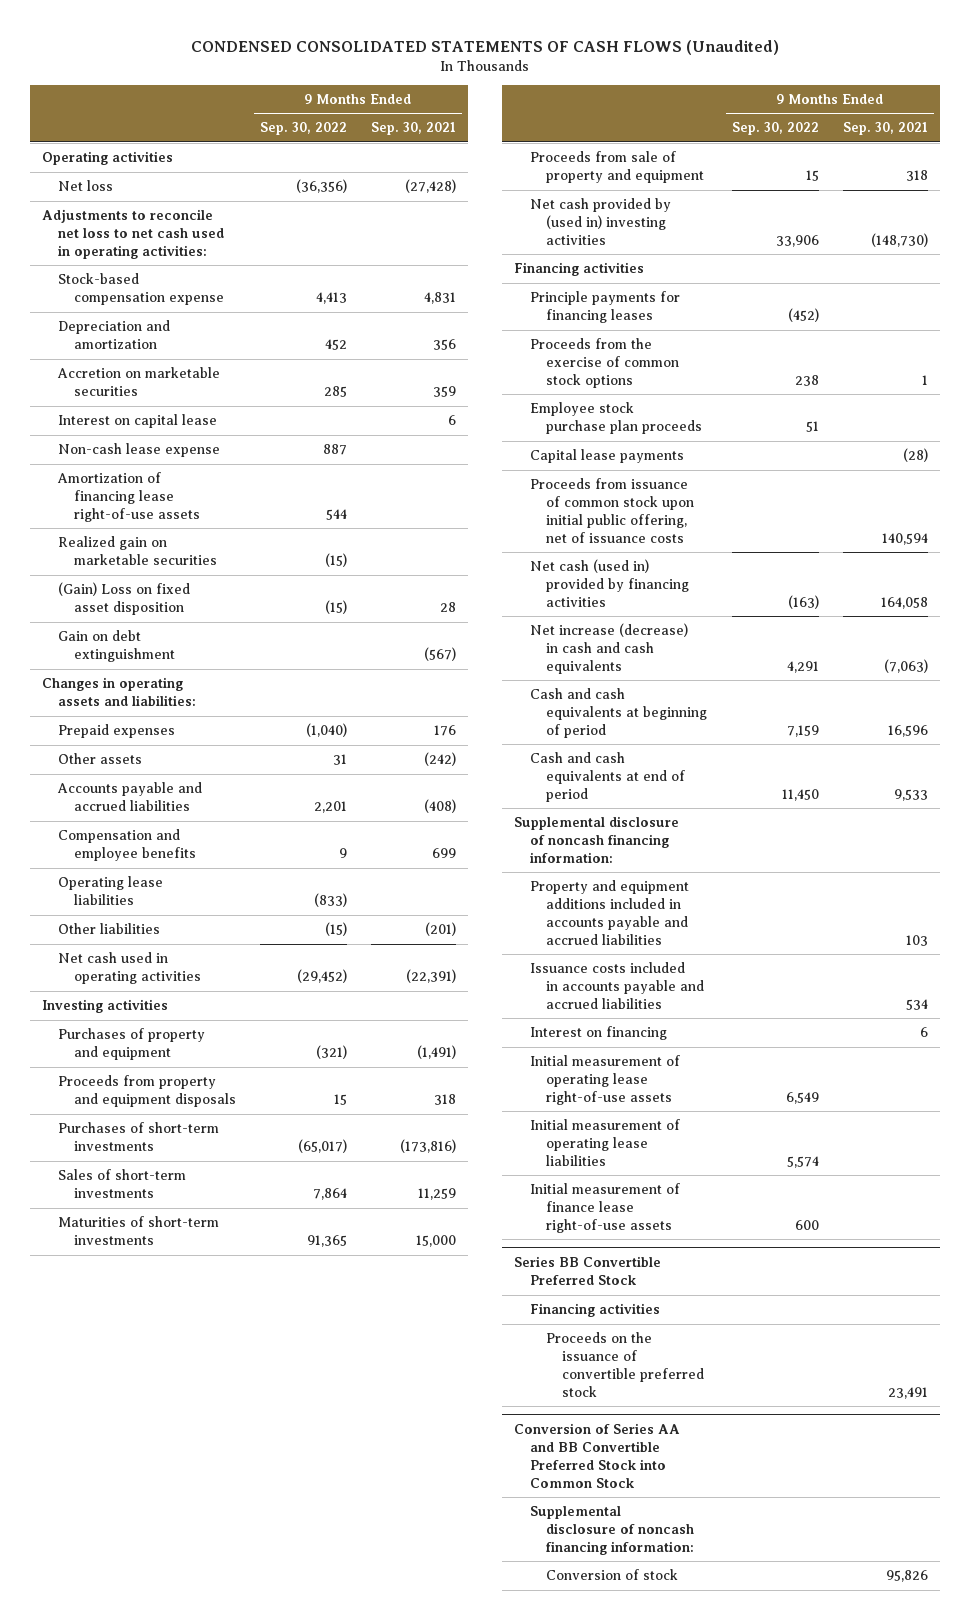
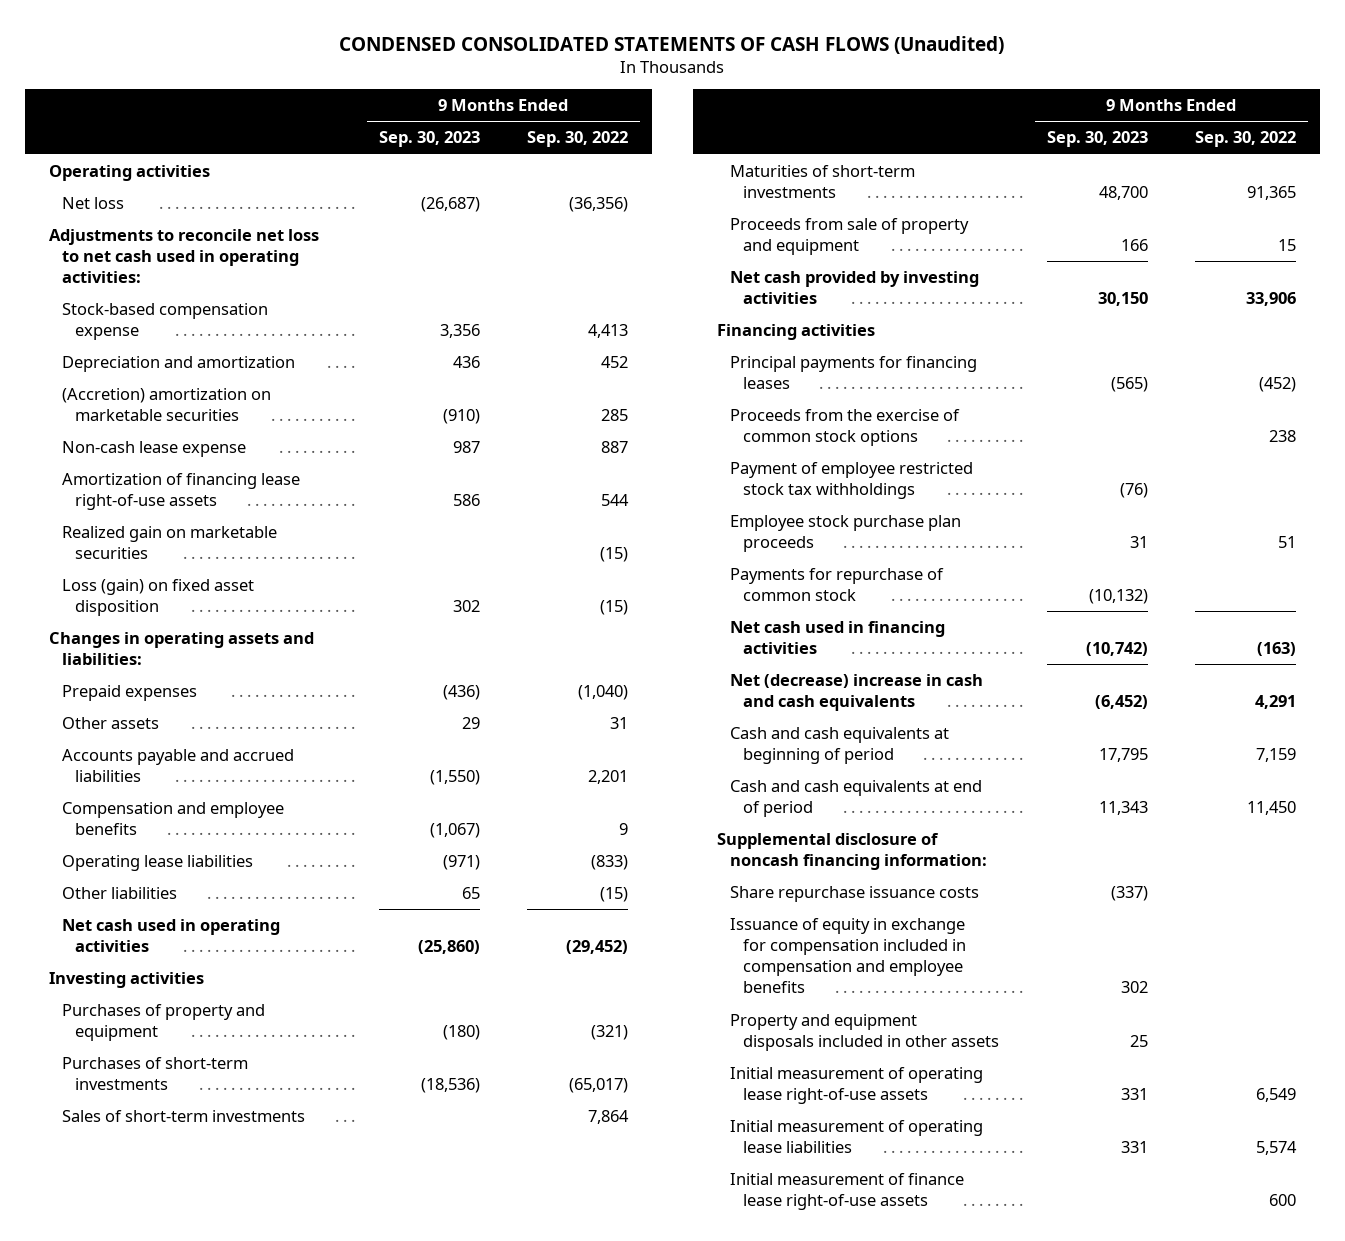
- | 9 Months Ended Sep. 30, 2022 | 9 Months Ended Sep. 30, 2021
+ | 9 Months Ended Sep. 30, 2023 | 9 Months Ended Sep. 30, 2022
- Accretion on marketable securities | 285 | 359
- Interest on capital lease | | 6
+ (Accretion) amortization on marketable securities | (910) | 285
- (Gain) Loss on fixed asset disposition | (15) | 28
- Gain on debt extinguishment | | (567)
+ Loss (gain) on fixed asset disposition | 302 | (15)
- Proceeds from property and equipment disposals | 15 | 318
- Net cash provided by (used in) investing activities | 33,906 | (148,730)
+ Net cash provided by investing activities | 30,150 | 33,906
- Principle payments for financing leases | (452) |
+ Principal payments for financing leases | (565) | (452)
+ Payment of employee restricted stock tax withholdings | (76) |
- Capital lease payments | | (28)
- Proceeds from issuance of common stock upon initial public offering, net of issuance costs | | 140,594
- Net cash (used in) provided by financing activities | (163) | 164,058
- Net increase (decrease) in cash and cash equivalents | 4,291 | (7,063)
+ Payments for repurchase of common stock | (10,132) |
+ Net cash used in financing activities | (10,742) | (163)
+ Net (decrease) increase in cash and cash equivalents | (6,452) | 4,291
- Property and equipment additions included in accounts payable and accrued liabilities | | 103
- Issuance costs included in accounts payable and accrued liabilities | | 534
- Interest on financing | | 6
+ Share repurchase issuance costs | (337) |
+ Issuance of equity in exchange for compensation included in compensation and employee benefits | 302 |
+ Property and equipment disposals included in other assets | 25 |
- Series BB Convertible Preferred Stock
- Financing activities
- Proceeds on the issuance of convertible preferred stock | | 23,491
- Conversion of Series AA and BB Convertible Preferred Stock into Common Stock
- Supplemental disclosure of noncash financing information:
- Conversion of stock | | 95,826

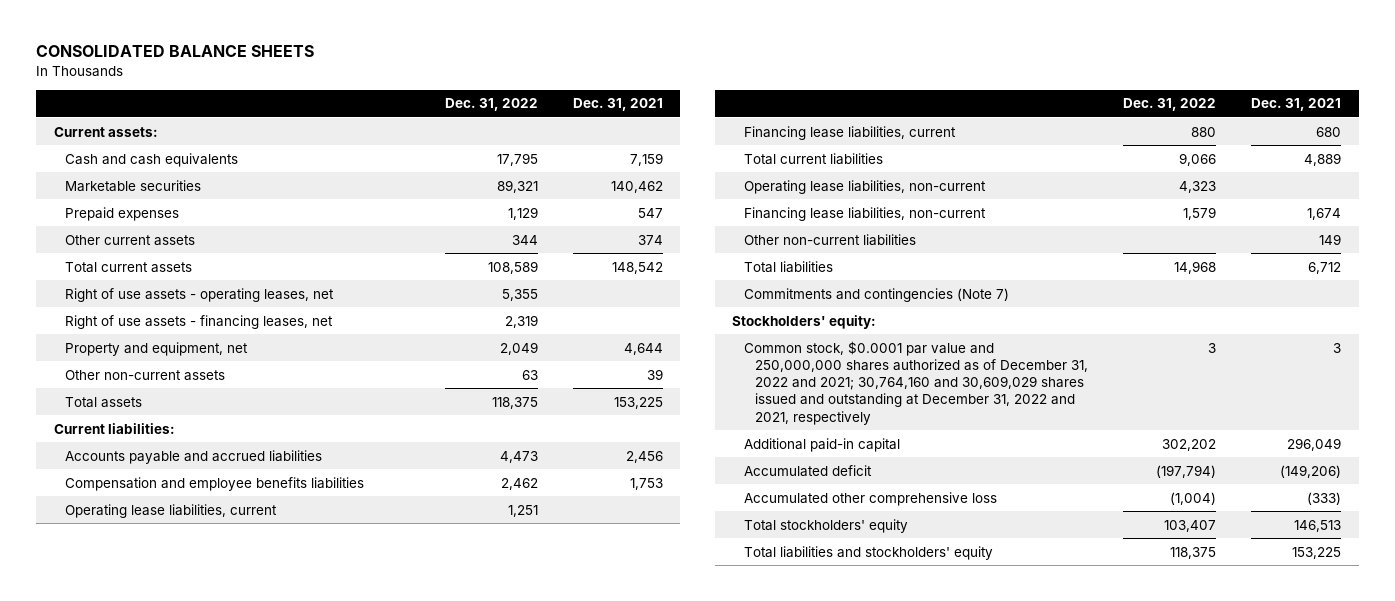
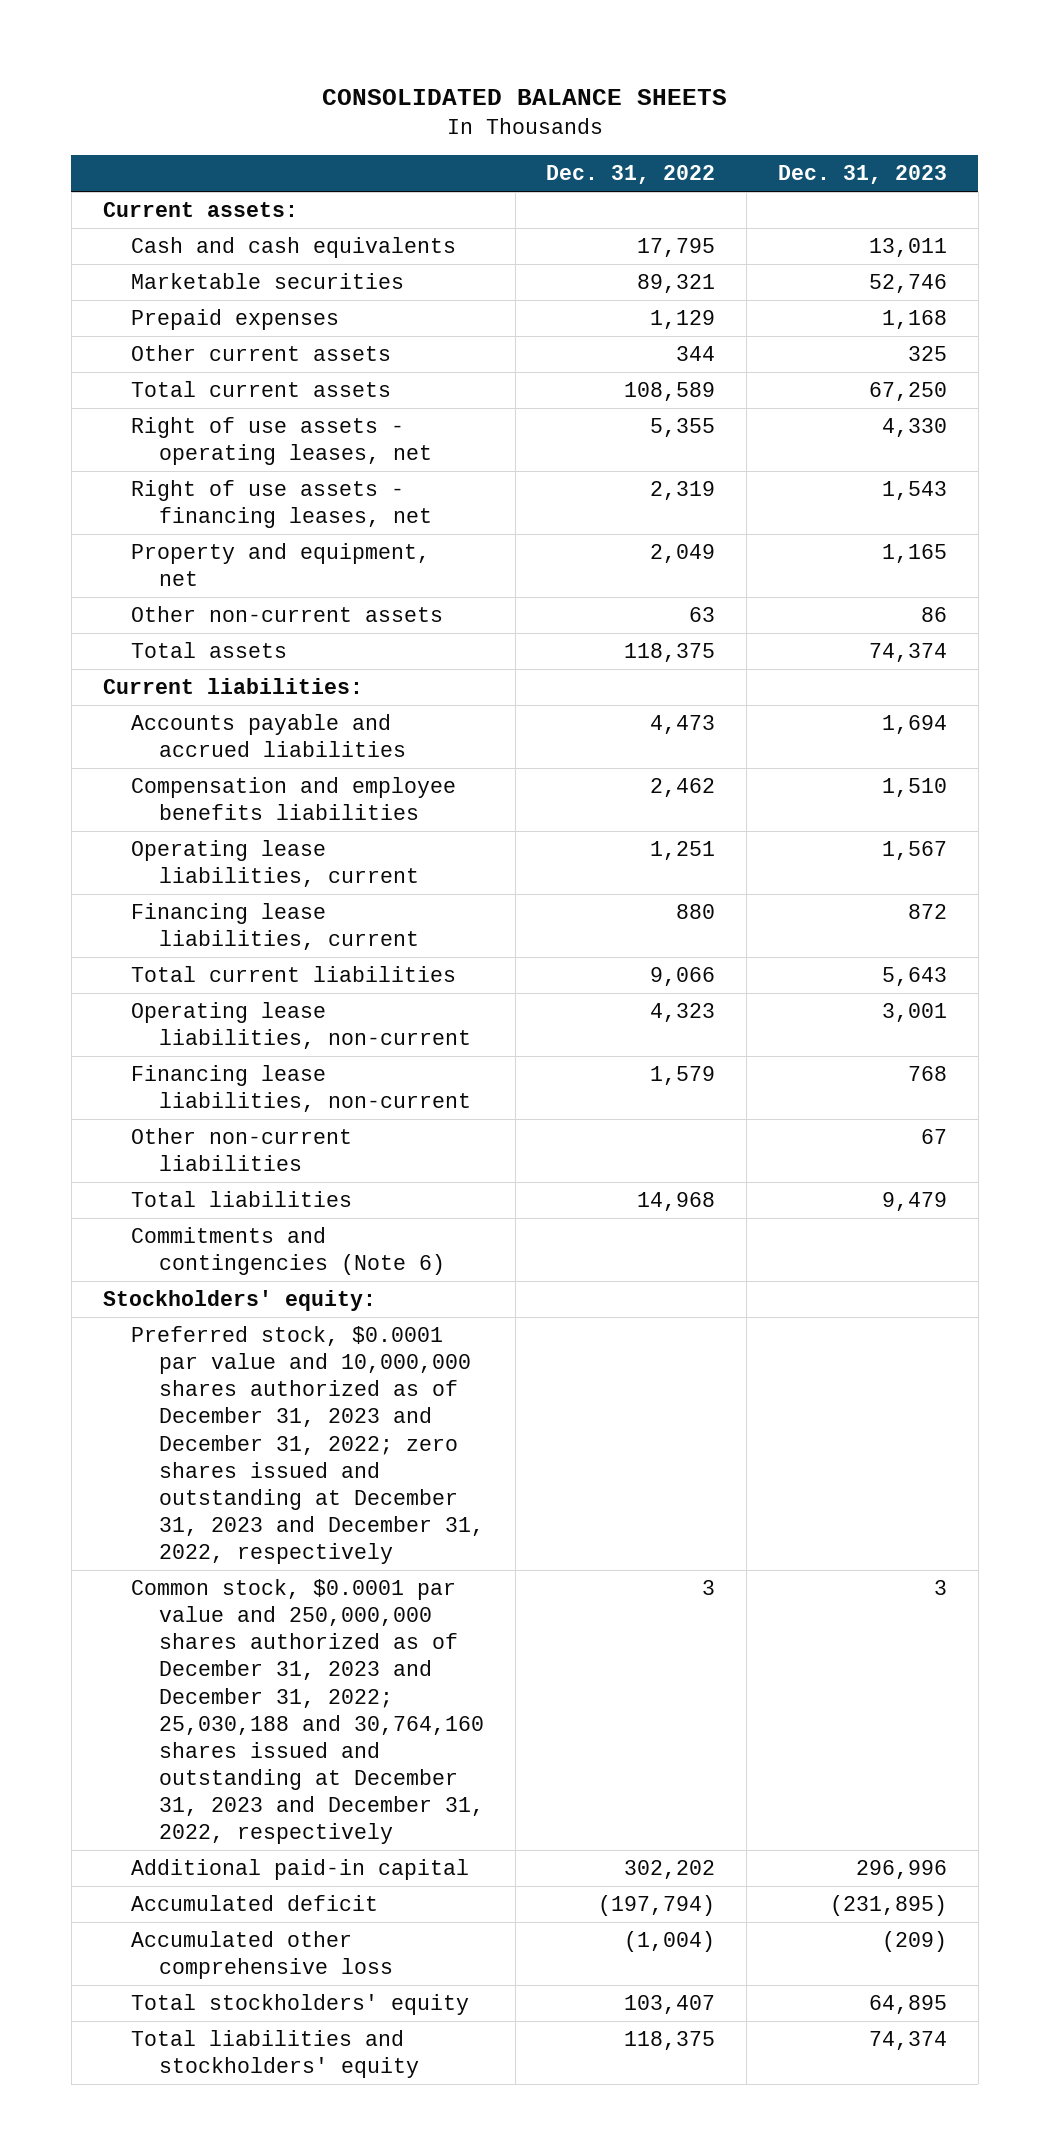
- | Dec. 31, 2022 | Dec. 31, 2021
+ | Dec. 31, 2022 | Dec. 31, 2023
- Commitments and contingencies (Note 7)
+ Commitments and contingencies (Note 6)
- Common stock, $0.0001 par value and 250,000,000 shares authorized as of December 31, 2022 and 2021; 30,764,160 and 30,609,029 shares issued and outstanding at December 31, 2022 and 2021, respectively | 3 | 3
+ Preferred stock, $0.0001 par value and 10,000,000 shares authorized as of December 31, 2023 and December 31, 2022; zero shares issued and outstanding at December 31, 2023 and December 31, 2022, respectively
+ Common stock, $0.0001 par value and 250,000,000 shares authorized as of December 31, 2023 and December 31, 2022; 25,030,188 and 30,764,160 shares issued and outstanding at December 31, 2023 and December 31, 2022, respectively | 3 | 3

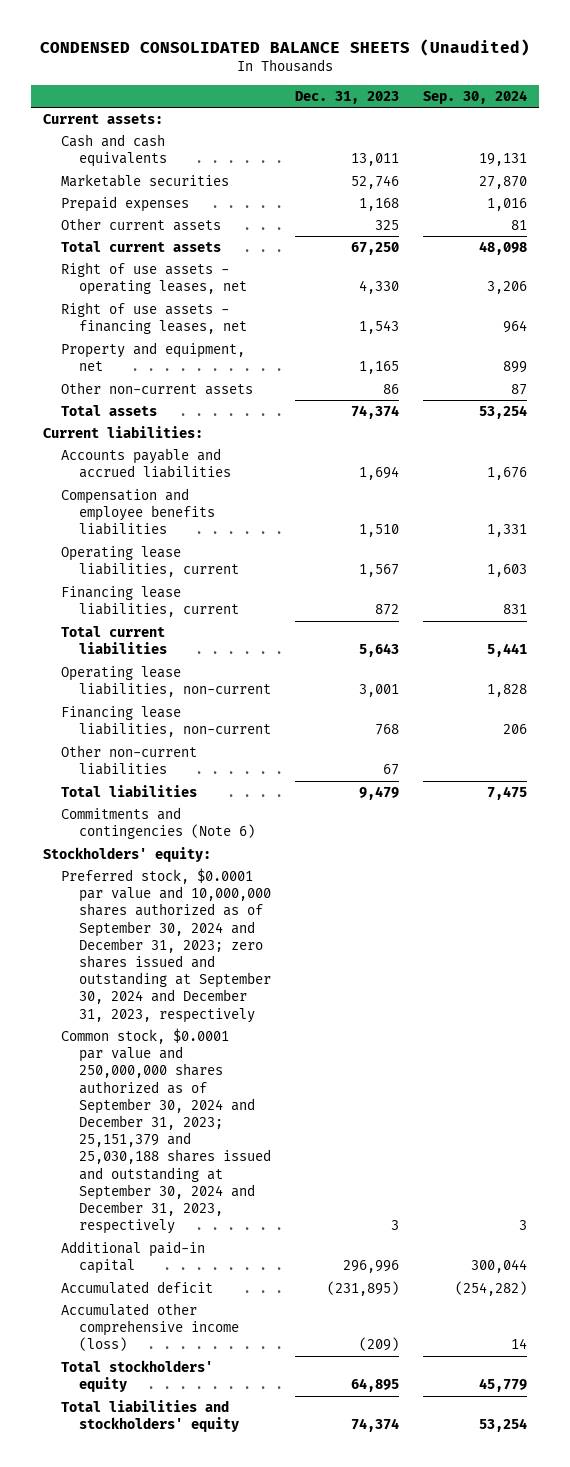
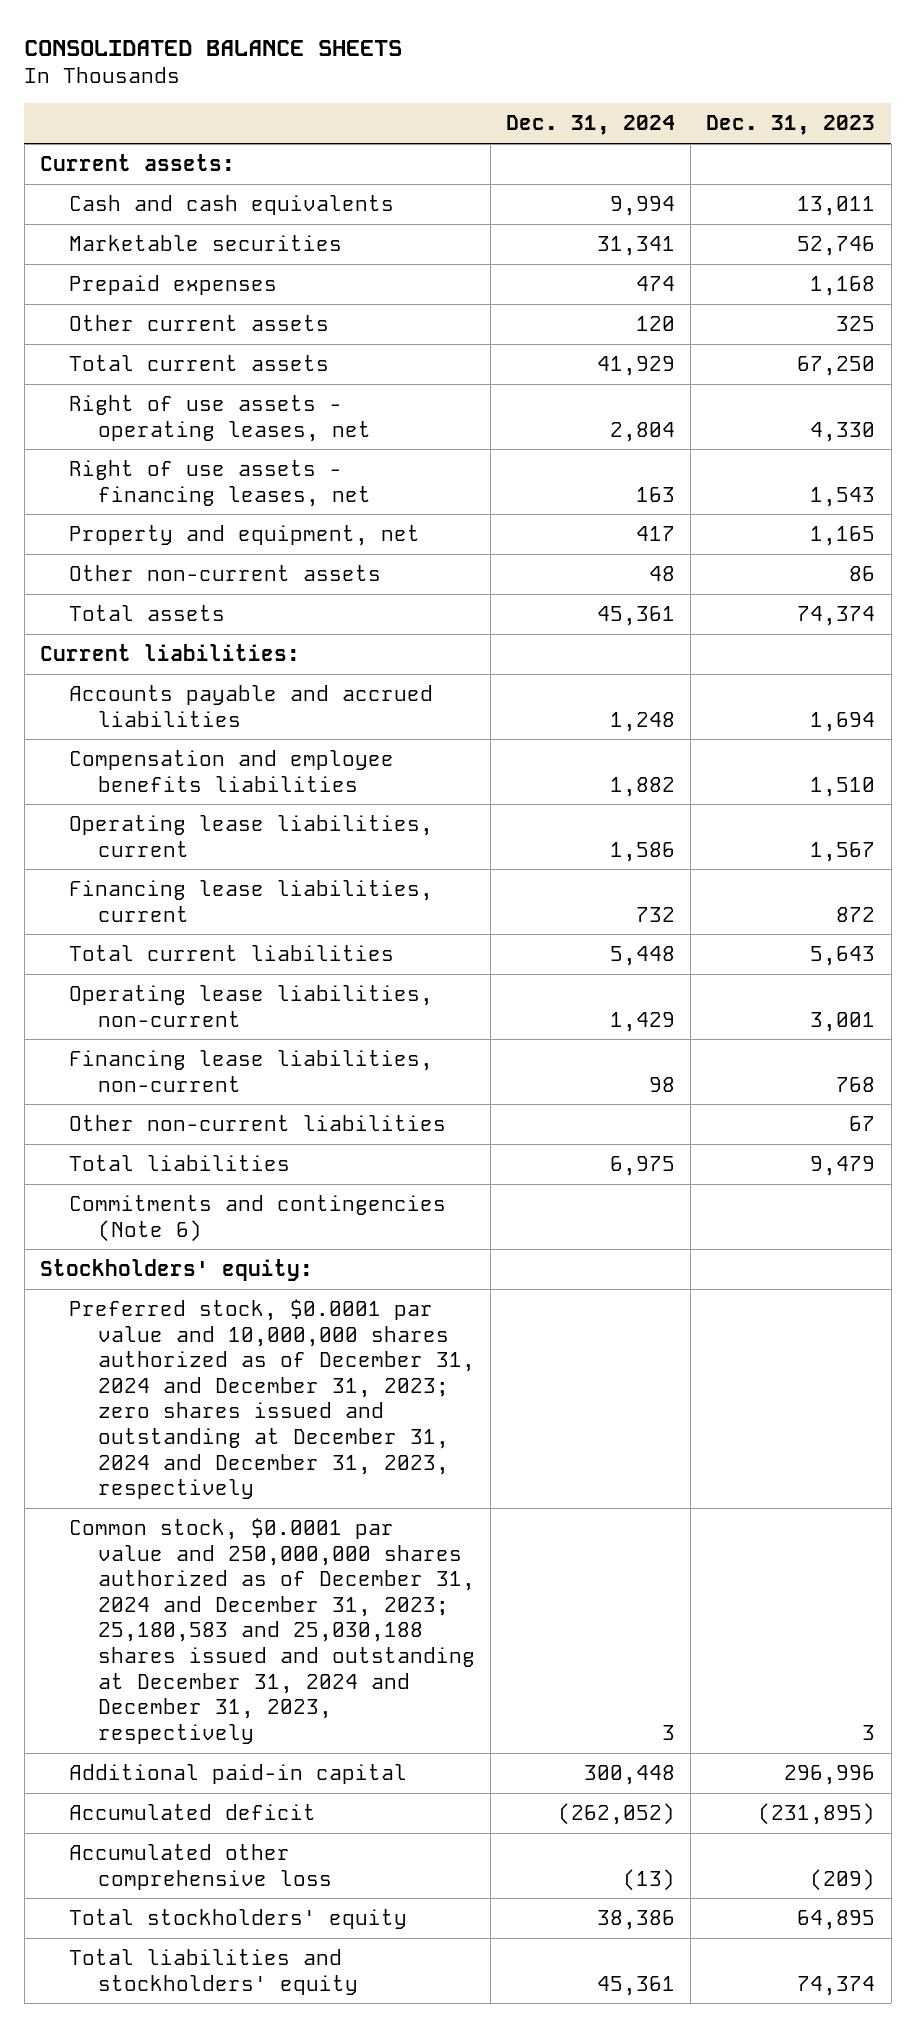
- CONDENSED CONSOLIDATED BALANCE SHEETS (Unaudited)
+ CONSOLIDATED BALANCE SHEETS
- | Dec. 31, 2023 | Sep. 30, 2024
+ | Dec. 31, 2024 | Dec. 31, 2023
- Preferred stock, $0.0001 par value and 10,000,000 shares authorized as of September 30, 2024 and December 31, 2023; zero shares issued and outstanding at September 30, 2024 and December 31, 2023, respectively
- Common stock, $0.0001 par value and 250,000,000 shares authorized as of September 30, 2024 and December 31, 2023; 25,151,379 and 25,030,188 shares issued and outstanding at September 30, 2024 and December 31, 2023, respectively | 3 | 3
+ Preferred stock, $0.0001 par value and 10,000,000 shares authorized as of December 31, 2024 and December 31, 2023; zero shares issued and outstanding at December 31, 2024 and December 31, 2023, respectively
+ Common stock, $0.0001 par value and 250,000,000 shares authorized as of December 31, 2024 and December 31, 2023; 25,180,583 and 25,030,188 shares issued and outstanding at December 31, 2024 and December 31, 2023, respectively | 3 | 3
- Accumulated other comprehensive income (loss) | (209) | 14
+ Accumulated other comprehensive loss | (13) | (209)

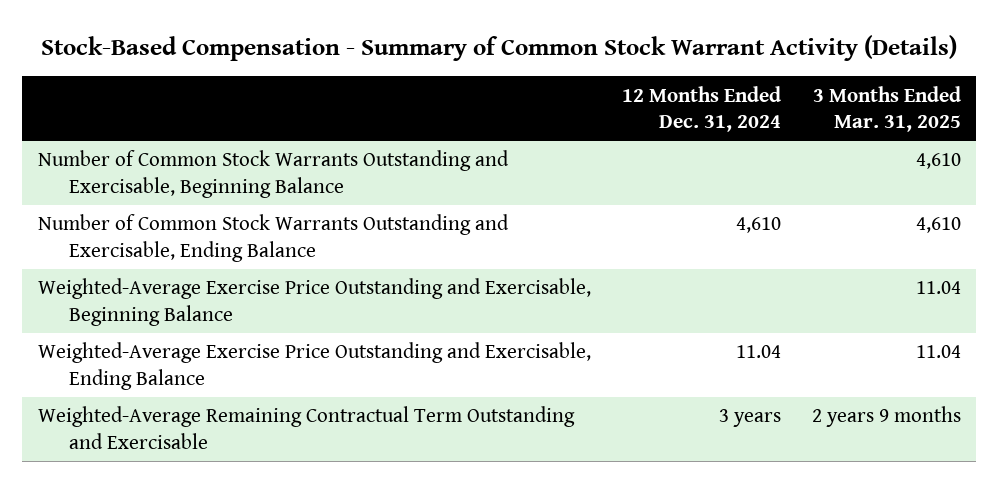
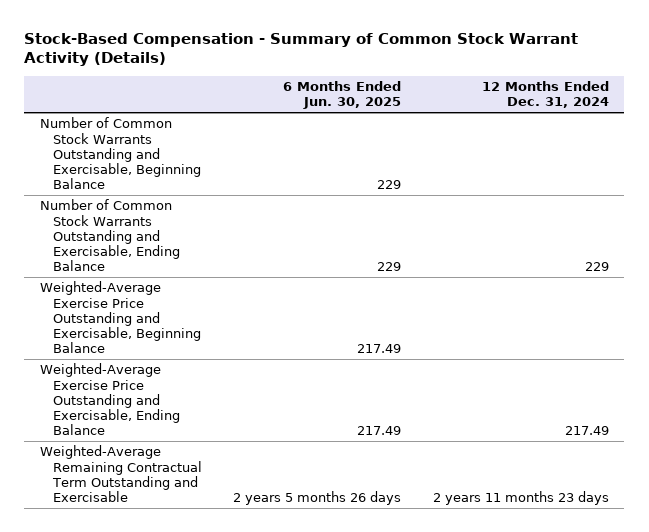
- | 12 Months Ended Dec. 31, 2024 | 3 Months Ended Mar. 31, 2025
+ | 6 Months Ended Jun. 30, 2025 | 12 Months Ended Dec. 31, 2024
- Number of Common Stock Warrants Outstanding and Exercisable, Ending Balance | 4,610 | 4,610
+ Number of Common Stock Warrants Outstanding and Exercisable, Ending Balance | 229 | 229
- Weighted-Average Exercise Price Outstanding and Exercisable, Ending Balance | 11.04 | 11.04
- Weighted-Average Remaining Contractual Term Outstanding and Exercisable | 3 years | 2 years 9 months
+ Weighted-Average Exercise Price Outstanding and Exercisable, Ending Balance | 217.49 | 217.49
+ Weighted-Average Remaining Contractual Term Outstanding and Exercisable | 2 years 5 months 26 days | 2 years 11 months 23 days

